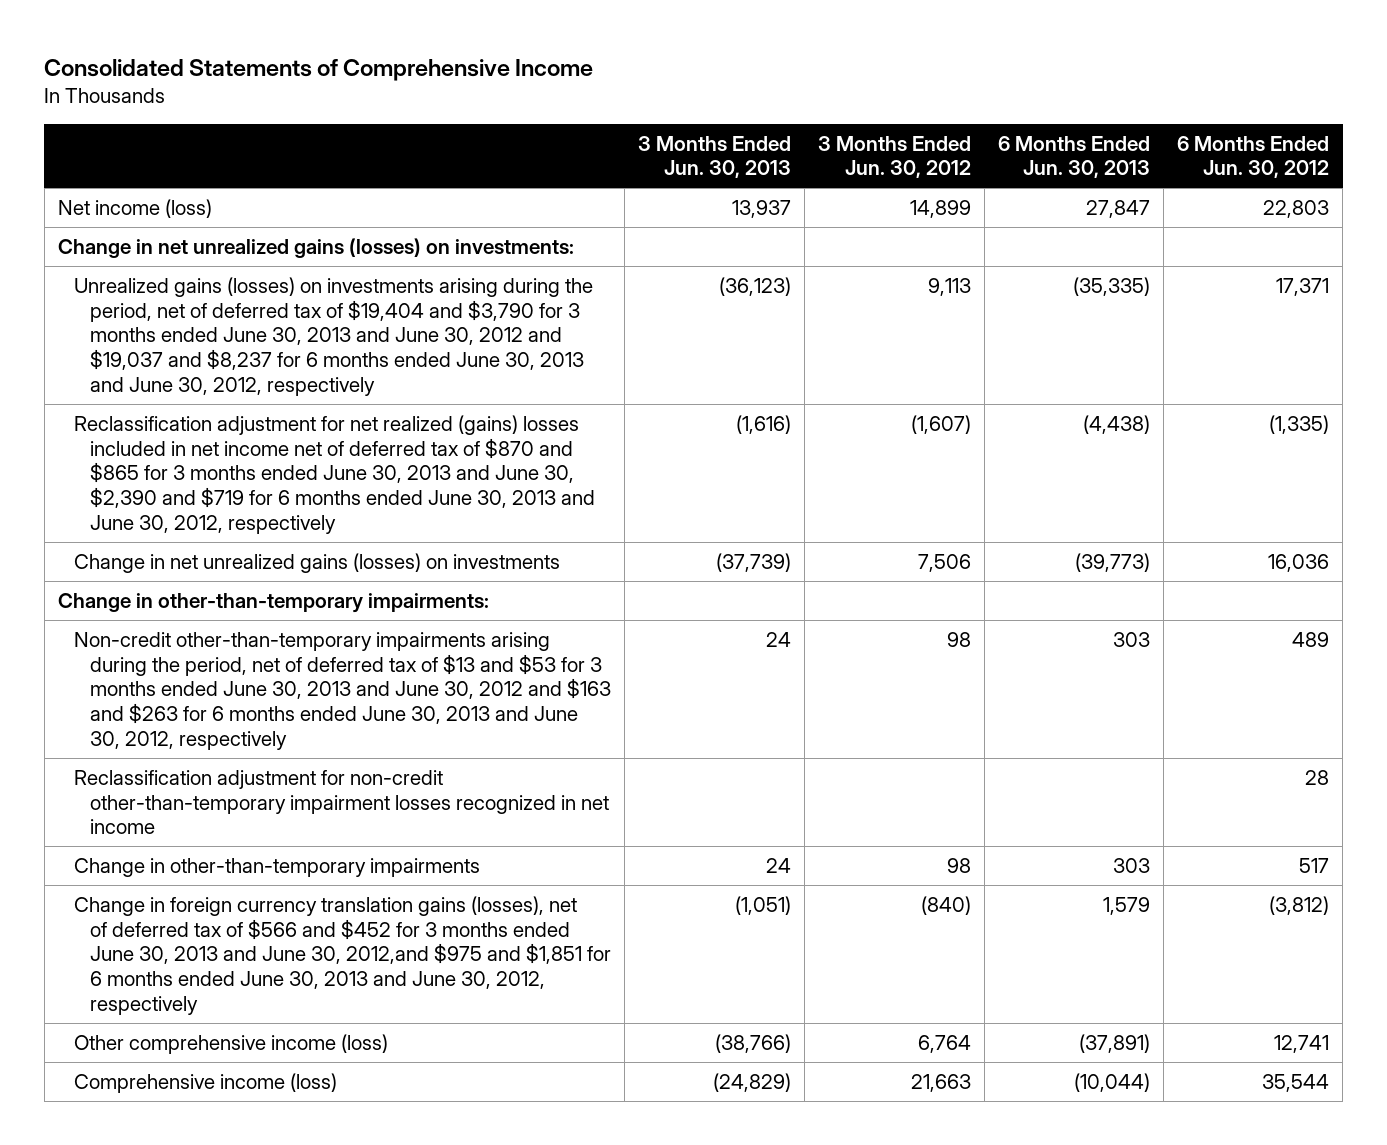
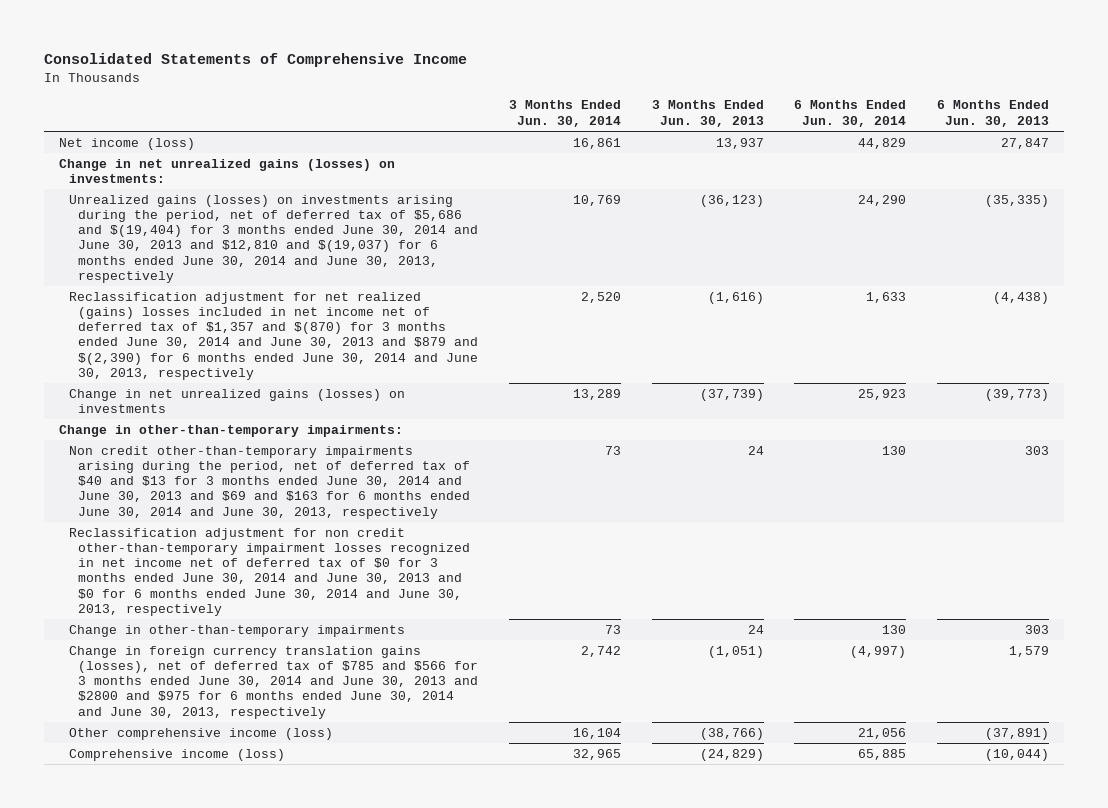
- | 3 Months Ended Jun. 30, 2013 | 3 Months Ended Jun. 30, 2012 | 6 Months Ended Jun. 30, 2013 | 6 Months Ended Jun. 30, 2012
+ | 3 Months Ended Jun. 30, 2014 | 3 Months Ended Jun. 30, 2013 | 6 Months Ended Jun. 30, 2014 | 6 Months Ended Jun. 30, 2013
- Unrealized gains (losses) on investments arising during the period, net of deferred tax of $19,404 and $3,790 for 3 months ended June 30, 2013 and June 30, 2012 and $19,037 and $8,237 for 6 months ended June 30, 2013 and June 30, 2012, respectively | (36,123) | 9,113 | (35,335) | 17,371
- Reclassification adjustment for net realized (gains) losses included in net income net of deferred tax of $870 and $865 for 3 months ended June 30, 2013 and June 30, $2,390 and $719 for 6 months ended June 30, 2013 and June 30, 2012, respectively | (1,616) | (1,607) | (4,438) | (1,335)
+ Unrealized gains (losses) on investments arising during the period, net of deferred tax of $5,686 and $(19,404) for 3 months ended June 30, 2014 and June 30, 2013 and $12,810 and $(19,037) for 6 months ended June 30, 2014 and June 30, 2013, respectively | 10,769 | (36,123) | 24,290 | (35,335)
+ Reclassification adjustment for net realized (gains) losses included in net income net of deferred tax of $1,357 and $(870) for 3 months ended June 30, 2014 and June 30, 2013 and $879 and $(2,390) for 6 months ended June 30, 2014 and June 30, 2013, respectively | 2,520 | (1,616) | 1,633 | (4,438)
- Non-credit other-than-temporary impairments arising during the period, net of deferred tax of $13 and $53 for 3 months ended June 30, 2013 and June 30, 2012 and $163 and $263 for 6 months ended June 30, 2013 and June 30, 2012, respectively | 24 | 98 | 303 | 489
- Reclassification adjustment for non-credit other-than-temporary impairment losses recognized in net income | | | | 28
+ Non credit other-than-temporary impairments arising during the period, net of deferred tax of $40 and $13 for 3 months ended June 30, 2014 and June 30, 2013 and $69 and $163 for 6 months ended June 30, 2014 and June 30, 2013, respectively | 73 | 24 | 130 | 303
+ Reclassification adjustment for non credit other-than-temporary impairment losses recognized in net income net of deferred tax of $0 for 3 months ended June 30, 2014 and June 30, 2013 and $0 for 6 months ended June 30, 2014 and June 30, 2013, respectively
- Change in foreign currency translation gains (losses), net of deferred tax of $566 and $452 for 3 months ended June 30, 2013 and June 30, 2012,and $975 and $1,851 for 6 months ended June 30, 2013 and June 30, 2012, respectively | (1,051) | (840) | 1,579 | (3,812)
+ Change in foreign currency translation gains (losses), net of deferred tax of $785 and $566 for 3 months ended June 30, 2014 and June 30, 2013 and $2800 and $975 for 6 months ended June 30, 2014 and June 30, 2013, respectively | 2,742 | (1,051) | (4,997) | 1,579

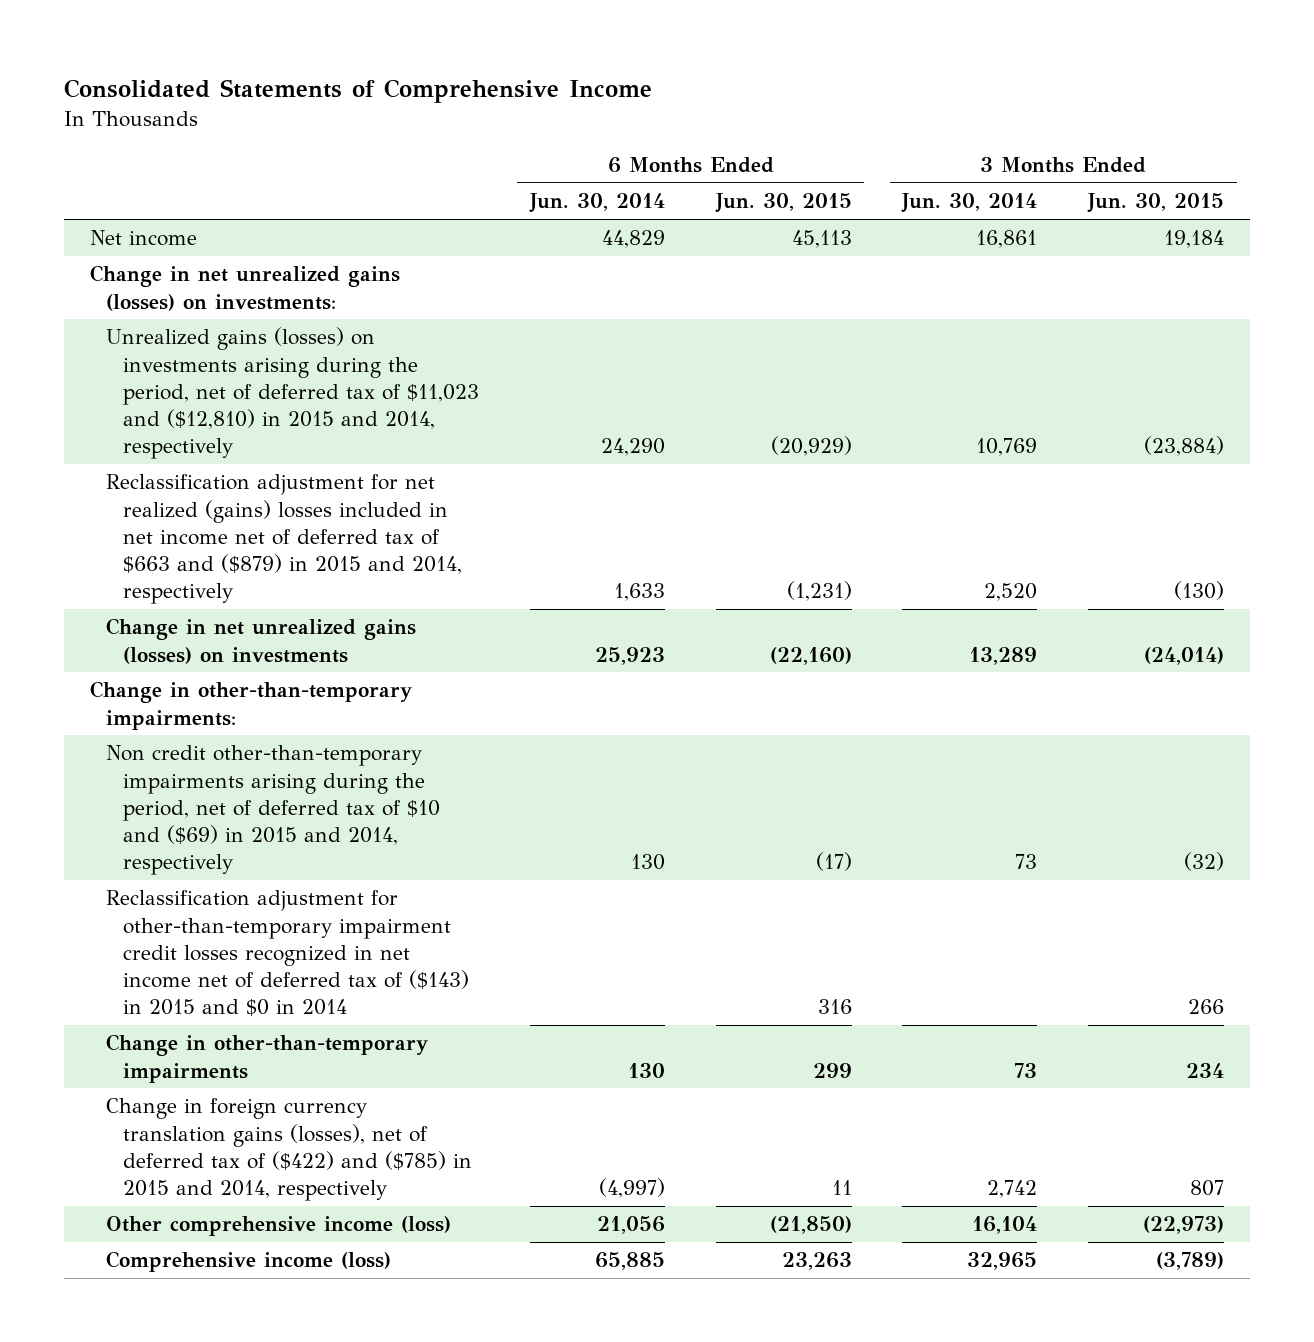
- | 3 Months Ended Jun. 30, 2014 | 3 Months Ended Jun. 30, 2013 | 6 Months Ended Jun. 30, 2014 | 6 Months Ended Jun. 30, 2013
+ | 6 Months Ended Jun. 30, 2014 | 6 Months Ended Jun. 30, 2015 | 3 Months Ended Jun. 30, 2014 | 3 Months Ended Jun. 30, 2015
- Net income (loss) | 16,861 | 13,937 | 44,829 | 27,847
+ Net income | 44,829 | 45,113 | 16,861 | 19,184
- Unrealized gains (losses) on investments arising during the period, net of deferred tax of $5,686 and $(19,404) for 3 months ended June 30, 2014 and June 30, 2013 and $12,810 and $(19,037) for 6 months ended June 30, 2014 and June 30, 2013, respectively | 10,769 | (36,123) | 24,290 | (35,335)
- Reclassification adjustment for net realized (gains) losses included in net income net of deferred tax of $1,357 and $(870) for 3 months ended June 30, 2014 and June 30, 2013 and $879 and $(2,390) for 6 months ended June 30, 2014 and June 30, 2013, respectively | 2,520 | (1,616) | 1,633 | (4,438)
+ Unrealized gains (losses) on investments arising during the period, net of deferred tax of $11,023 and ($12,810) in 2015 and 2014, respectively | 24,290 | (20,929) | 10,769 | (23,884)
+ Reclassification adjustment for net realized (gains) losses included in net income net of deferred tax of $663 and ($879) in 2015 and 2014, respectively | 1,633 | (1,231) | 2,520 | (130)
- Non credit other-than-temporary impairments arising during the period, net of deferred tax of $40 and $13 for 3 months ended June 30, 2014 and June 30, 2013 and $69 and $163 for 6 months ended June 30, 2014 and June 30, 2013, respectively | 73 | 24 | 130 | 303
- Reclassification adjustment for non credit other-than-temporary impairment losses recognized in net income net of deferred tax of $0 for 3 months ended June 30, 2014 and June 30, 2013 and $0 for 6 months ended June 30, 2014 and June 30, 2013, respectively
+ Non credit other-than-temporary impairments arising during the period, net of deferred tax of $10 and ($69) in 2015 and 2014, respectively | 130 | (17) | 73 | (32)
+ Reclassification adjustment for other-than-temporary impairment credit losses recognized in net income net of deferred tax of ($143) in 2015 and $0 in 2014 | | 316 | | 266
- Change in foreign currency translation gains (losses), net of deferred tax of $785 and $566 for 3 months ended June 30, 2014 and June 30, 2013 and $2800 and $975 for 6 months ended June 30, 2014 and June 30, 2013, respectively | 2,742 | (1,051) | (4,997) | 1,579
+ Change in foreign currency translation gains (losses), net of deferred tax of ($422) and ($785) in 2015 and 2014, respectively | (4,997) | 11 | 2,742 | 807

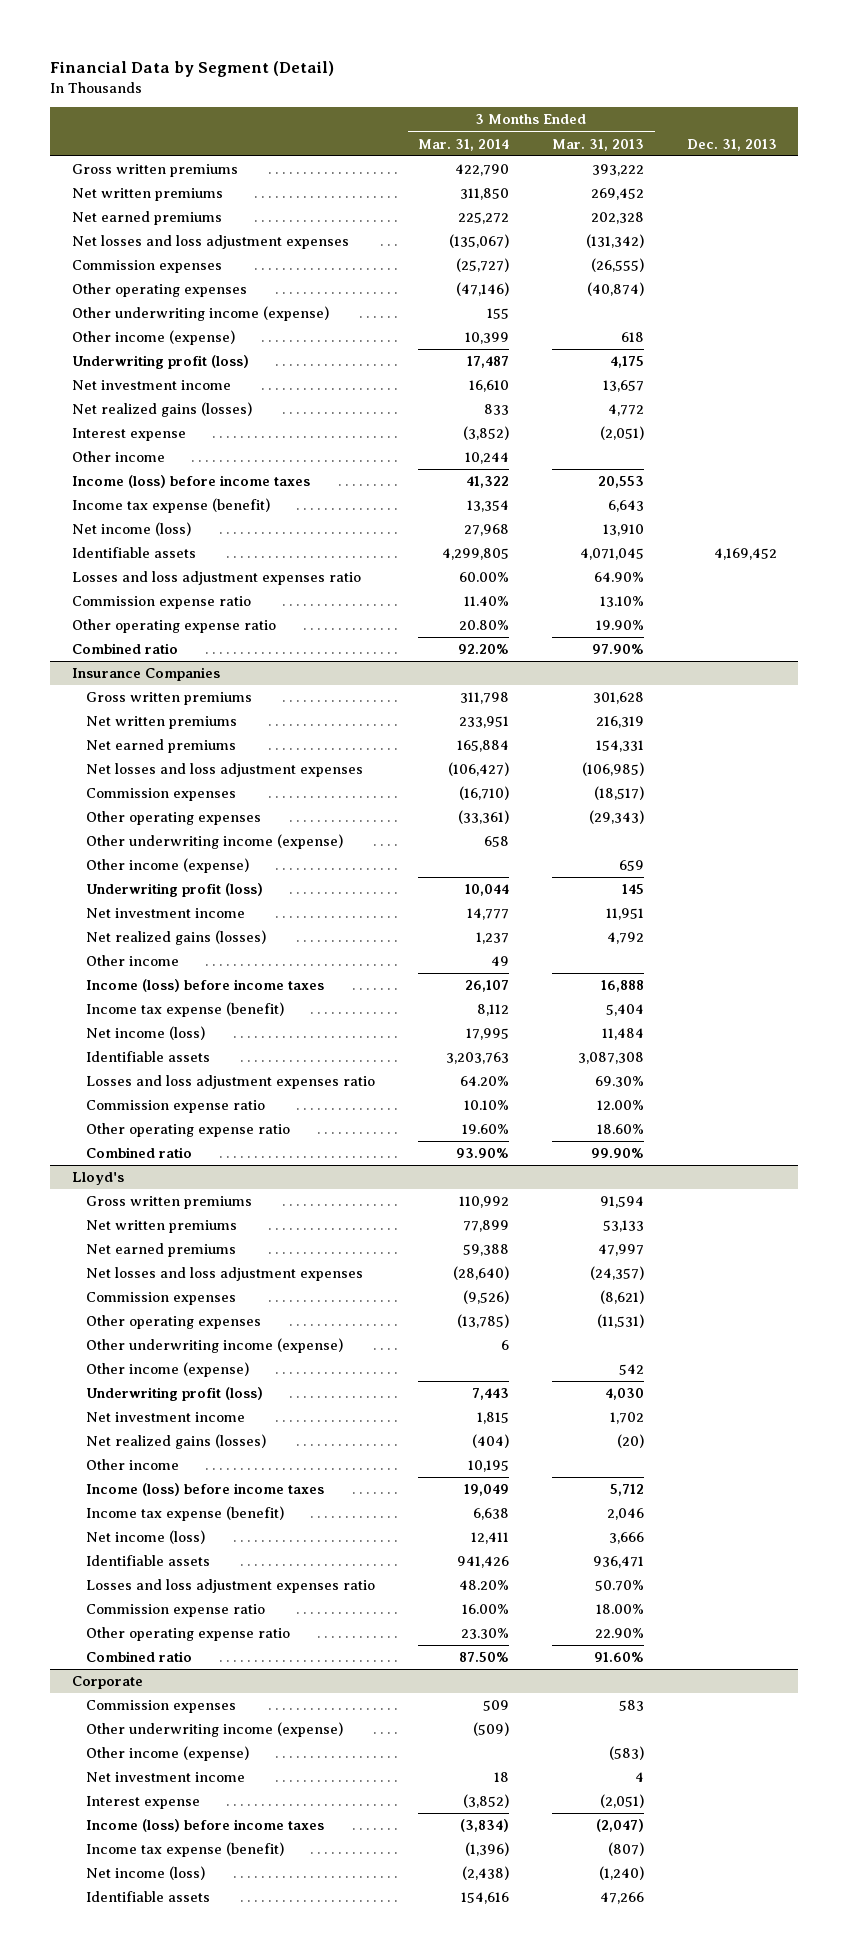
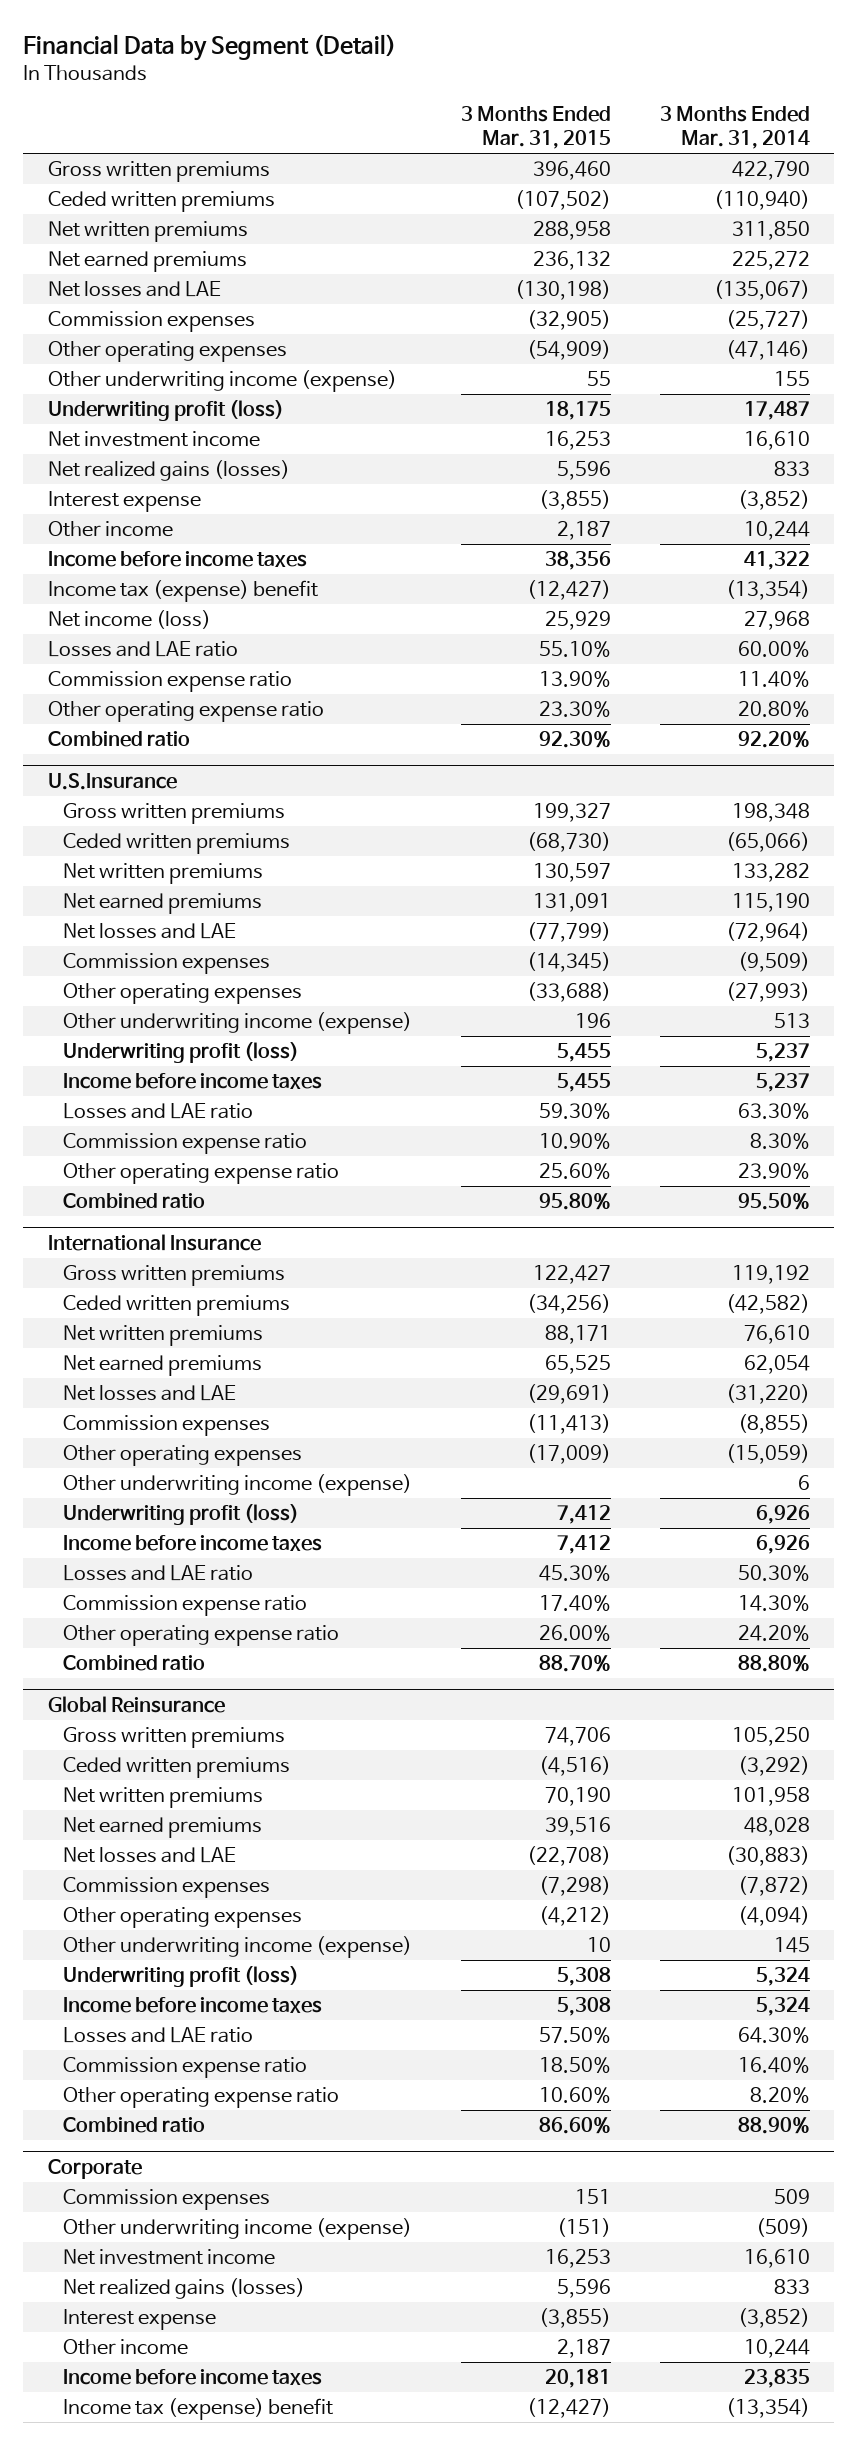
- | 3 Months Ended Mar. 31, 2014 | 3 Months Ended Mar. 31, 2013 | Dec. 31, 2013
+ | 3 Months Ended Mar. 31, 2015 | 3 Months Ended Mar. 31, 2014
+ Ceded written premiums | (107,502) | (110,940)
- Net losses and loss adjustment expenses | (135,067) | (131,342) |
+ Net losses and LAE | (130,198) | (135,067)
- Other income (expense) | 10,399 | 618 |
- Income (loss) before income taxes | 41,322 | 20,553 |
- Income tax expense (benefit) | 13,354 | 6,643 |
+ Income before income taxes | 38,356 | 41,322
+ Income tax (expense) benefit | (12,427) | (13,354)
- Identifiable assets | 4,299,805 | 4,071,045 | 4,169,452
- Losses and loss adjustment expenses ratio | 60.00% | 64.90% |
+ Losses and LAE ratio | 55.10% | 60.00%
- Insurance Companies
- Gross written premiums | 311,798 | 301,628 |
- Net written premiums | 233,951 | 216,319 |
- Net earned premiums | 165,884 | 154,331 |
- Net losses and loss adjustment expenses | (106,427) | (106,985) |
- Commission expenses | (16,710) | (18,517) |
- Other operating expenses | (33,361) | (29,343) |
- Other underwriting income (expense) | 658 | |
- Other income (expense) | | 659 |
- Underwriting profit (loss) | 10,044 | 145 |
- Net investment income | 14,777 | 11,951 |
- Net realized gains (losses) | 1,237 | 4,792 |
- Other income | 49 | |
- Income (loss) before income taxes | 26,107 | 16,888 |
- Income tax expense (benefit) | 8,112 | 5,404 |
- Net income (loss) | 17,995 | 11,484 |
- Identifiable assets | 3,203,763 | 3,087,308 |
- Losses and loss adjustment expenses ratio | 64.20% | 69.30% |
- Commission expense ratio | 10.10% | 12.00% |
- Other operating expense ratio | 19.60% | 18.60% |
- Combined ratio | 93.90% | 99.90% |
- Lloyd's
- Gross written premiums | 110,992 | 91,594 |
- Net written premiums | 77,899 | 53,133 |
- Net earned premiums | 59,388 | 47,997 |
- Net losses and loss adjustment expenses | (28,640) | (24,357) |
- Commission expenses | (9,526) | (8,621) |
- Other operating expenses | (13,785) | (11,531) |
+ U.S.Insurance
+ Gross written premiums | 199,327 | 198,348
+ Ceded written premiums | (68,730) | (65,066)
+ Net written premiums | 130,597 | 133,282
+ Net earned premiums | 131,091 | 115,190
+ Net losses and LAE | (77,799) | (72,964)
+ Commission expenses | (14,345) | (9,509)
+ Other operating expenses | (33,688) | (27,993)
+ Other underwriting income (expense) | 196 | 513
+ Underwriting profit (loss) | 5,455 | 5,237
+ Income before income taxes | 5,455 | 5,237
+ Losses and LAE ratio | 59.30% | 63.30%
+ Commission expense ratio | 10.90% | 8.30%
+ Other operating expense ratio | 25.60% | 23.90%
+ Combined ratio | 95.80% | 95.50%
+ International Insurance
+ Gross written premiums | 122,427 | 119,192
+ Ceded written premiums | (34,256) | (42,582)
+ Net written premiums | 88,171 | 76,610
+ Net earned premiums | 65,525 | 62,054
+ Net losses and LAE | (29,691) | (31,220)
+ Commission expenses | (11,413) | (8,855)
+ Other operating expenses | (17,009) | (15,059)
- Other income (expense) | | 542 |
- Underwriting profit (loss) | 7,443 | 4,030 |
- Net investment income | 1,815 | 1,702 |
- Net realized gains (losses) | (404) | (20) |
- Other income | 10,195 | |
- Income (loss) before income taxes | 19,049 | 5,712 |
- Income tax expense (benefit) | 6,638 | 2,046 |
- Net income (loss) | 12,411 | 3,666 |
- Identifiable assets | 941,426 | 936,471 |
- Losses and loss adjustment expenses ratio | 48.20% | 50.70% |
- Commission expense ratio | 16.00% | 18.00% |
- Other operating expense ratio | 23.30% | 22.90% |
- Combined ratio | 87.50% | 91.60% |
+ Underwriting profit (loss) | 7,412 | 6,926
+ Income before income taxes | 7,412 | 6,926
+ Losses and LAE ratio | 45.30% | 50.30%
+ Commission expense ratio | 17.40% | 14.30%
+ Other operating expense ratio | 26.00% | 24.20%
+ Combined ratio | 88.70% | 88.80%
+ Global Reinsurance
+ Gross written premiums | 74,706 | 105,250
+ Ceded written premiums | (4,516) | (3,292)
+ Net written premiums | 70,190 | 101,958
+ Net earned premiums | 39,516 | 48,028
+ Net losses and LAE | (22,708) | (30,883)
+ Commission expenses | (7,298) | (7,872)
+ Other operating expenses | (4,212) | (4,094)
+ Other underwriting income (expense) | 10 | 145
+ Underwriting profit (loss) | 5,308 | 5,324
+ Income before income taxes | 5,308 | 5,324
+ Losses and LAE ratio | 57.50% | 64.30%
+ Commission expense ratio | 18.50% | 16.40%
+ Other operating expense ratio | 10.60% | 8.20%
+ Combined ratio | 86.60% | 88.90%
@ Corporate
- Other income (expense) | | (583) |
- Net investment income | 18 | 4 |
+ Net investment income | 16,253 | 16,610
+ Net realized gains (losses) | 5,596 | 833
- Income (loss) before income taxes | (3,834) | (2,047) |
- Income tax expense (benefit) | (1,396) | (807) |
- Net income (loss) | (2,438) | (1,240) |
- Identifiable assets | 154,616 | 47,266 |
+ Other income | 2,187 | 10,244
+ Income before income taxes | 20,181 | 23,835
+ Income tax (expense) benefit | (12,427) | (13,354)

